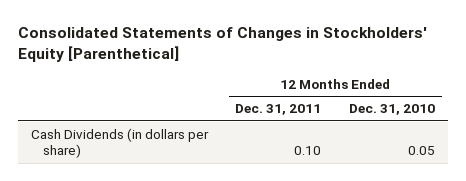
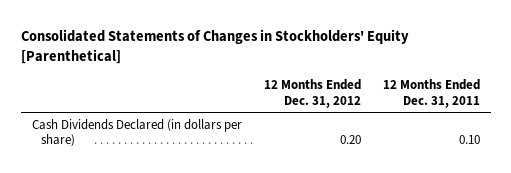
- | 12 Months Ended Dec. 31, 2011 | 12 Months Ended Dec. 31, 2010
+ | 12 Months Ended Dec. 31, 2012 | 12 Months Ended Dec. 31, 2011
- Cash Dividends (in dollars per share) | 0.10 | 0.05
+ Cash Dividends Declared (in dollars per share) | 0.20 | 0.10

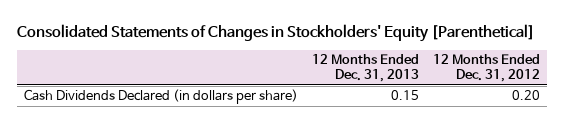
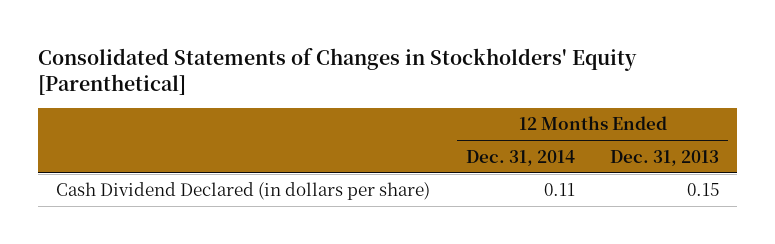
- | 12 Months Ended Dec. 31, 2013 | 12 Months Ended Dec. 31, 2012
+ | 12 Months Ended Dec. 31, 2014 | 12 Months Ended Dec. 31, 2013
- Cash Dividends Declared (in dollars per share) | 0.15 | 0.20
+ Cash Dividend Declared (in dollars per share) | 0.11 | 0.15

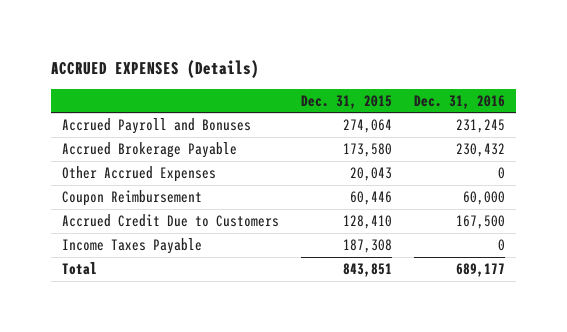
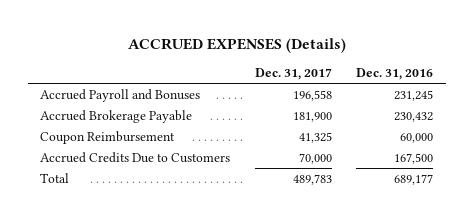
- | Dec. 31, 2015 | Dec. 31, 2016
+ | Dec. 31, 2017 | Dec. 31, 2016
- Other Accrued Expenses | 20,043 | 0
- Accrued Credit Due to Customers | 128,410 | 167,500
- Income Taxes Payable | 187,308 | 0
+ Accrued Credits Due to Customers | 70,000 | 167,500

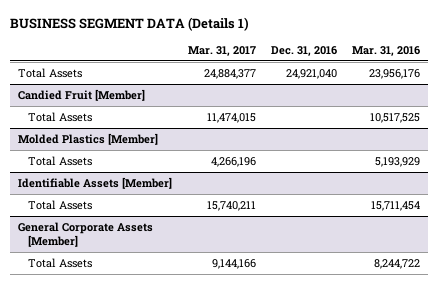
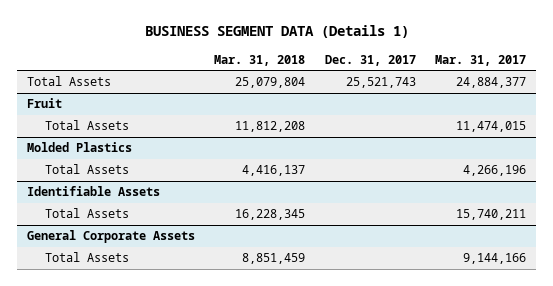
- | Mar. 31, 2017 | Dec. 31, 2016 | Mar. 31, 2016
+ | Mar. 31, 2018 | Dec. 31, 2017 | Mar. 31, 2017
- Candied Fruit [Member]
+ Fruit
- Molded Plastics [Member]
+ Molded Plastics
- Identifiable Assets [Member]
+ Identifiable Assets
- General Corporate Assets [Member]
+ General Corporate Assets

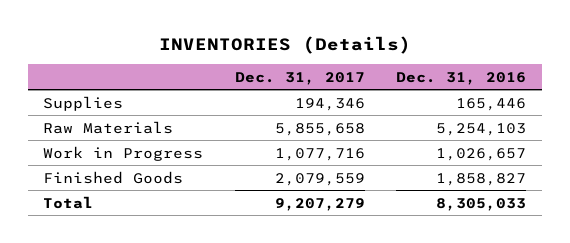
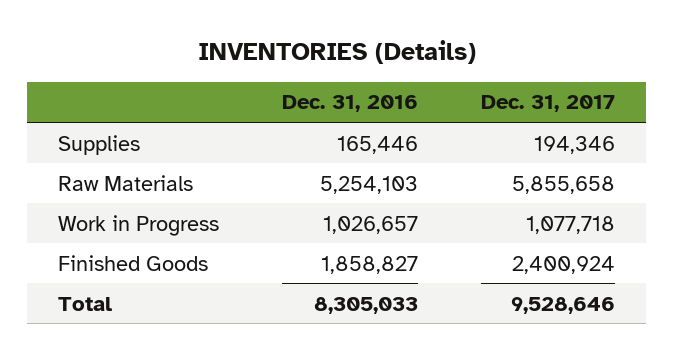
- | Dec. 31, 2017 | Dec. 31, 2016
+ | Dec. 31, 2016 | Dec. 31, 2017
- Work in Progress | 1,077,716 | 1,026,657
- Finished Goods | 2,079,559 | 1,858,827
- Total | 9,207,279 | 8,305,033
+ Work in Progress | 1,026,657 | 1,077,718
+ Finished Goods | 1,858,827 | 2,400,924
+ Total | 8,305,033 | 9,528,646

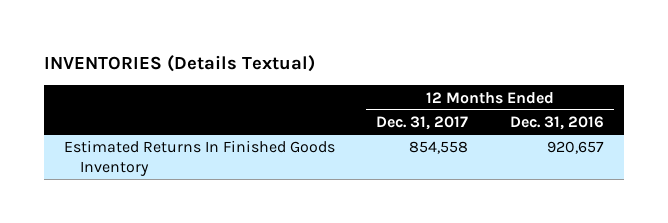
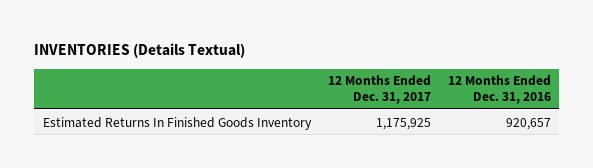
- Estimated Returns In Finished Goods Inventory | 854,558 | 920,657
+ Estimated Returns In Finished Goods Inventory | 1,175,925 | 920,657

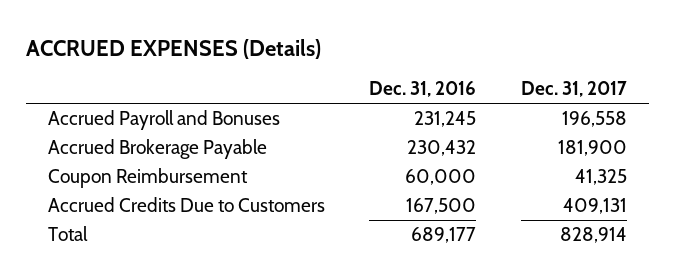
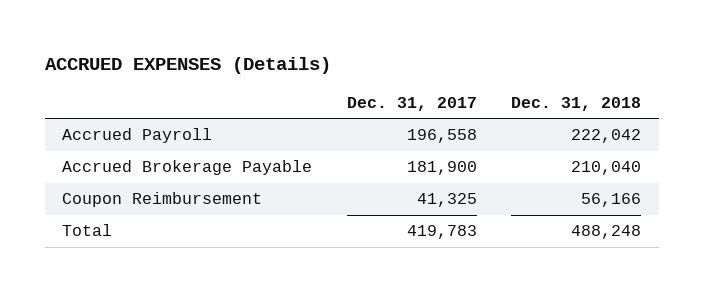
- | Dec. 31, 2016 | Dec. 31, 2017
+ | Dec. 31, 2017 | Dec. 31, 2018
- Accrued Payroll and Bonuses | 231,245 | 196,558
+ Accrued Payroll | 196,558 | 222,042
- Accrued Credits Due to Customers | 167,500 | 409,131
- Total | 689,177 | 828,914
+ Total | 419,783 | 488,248

